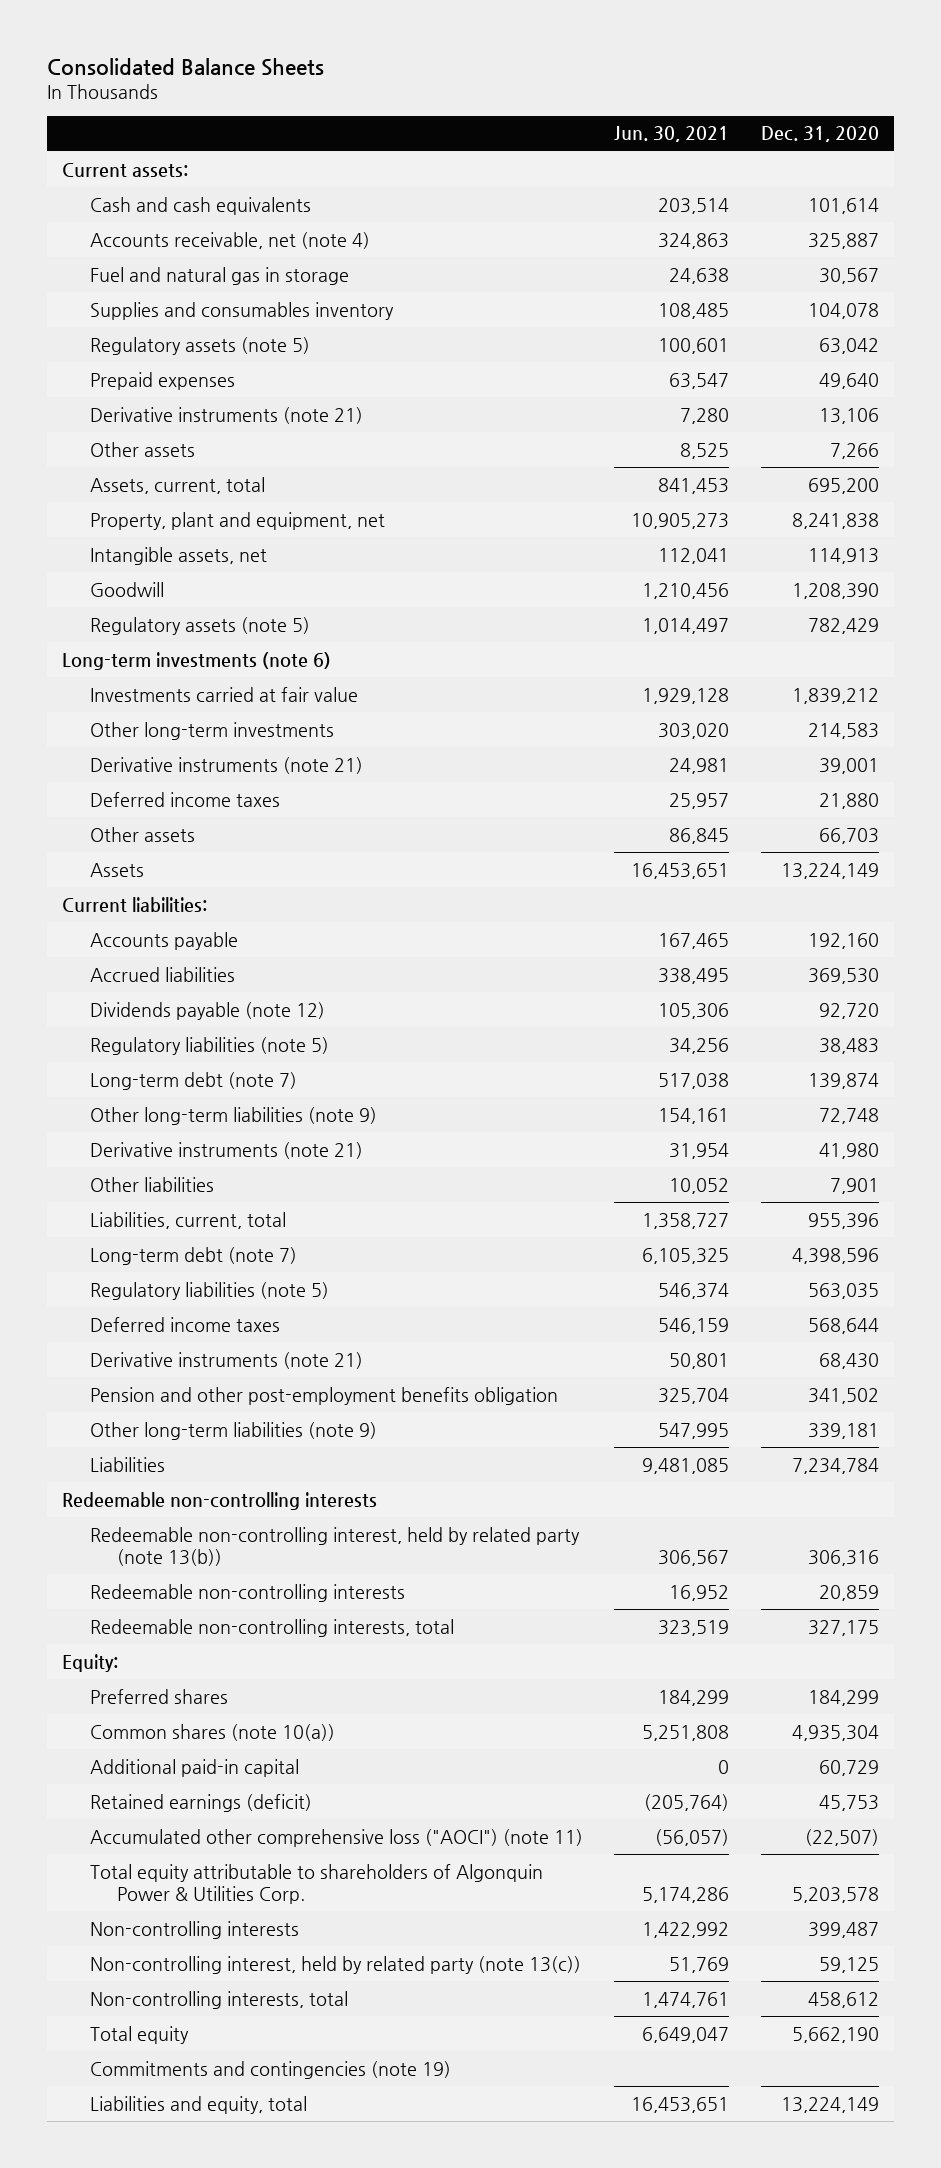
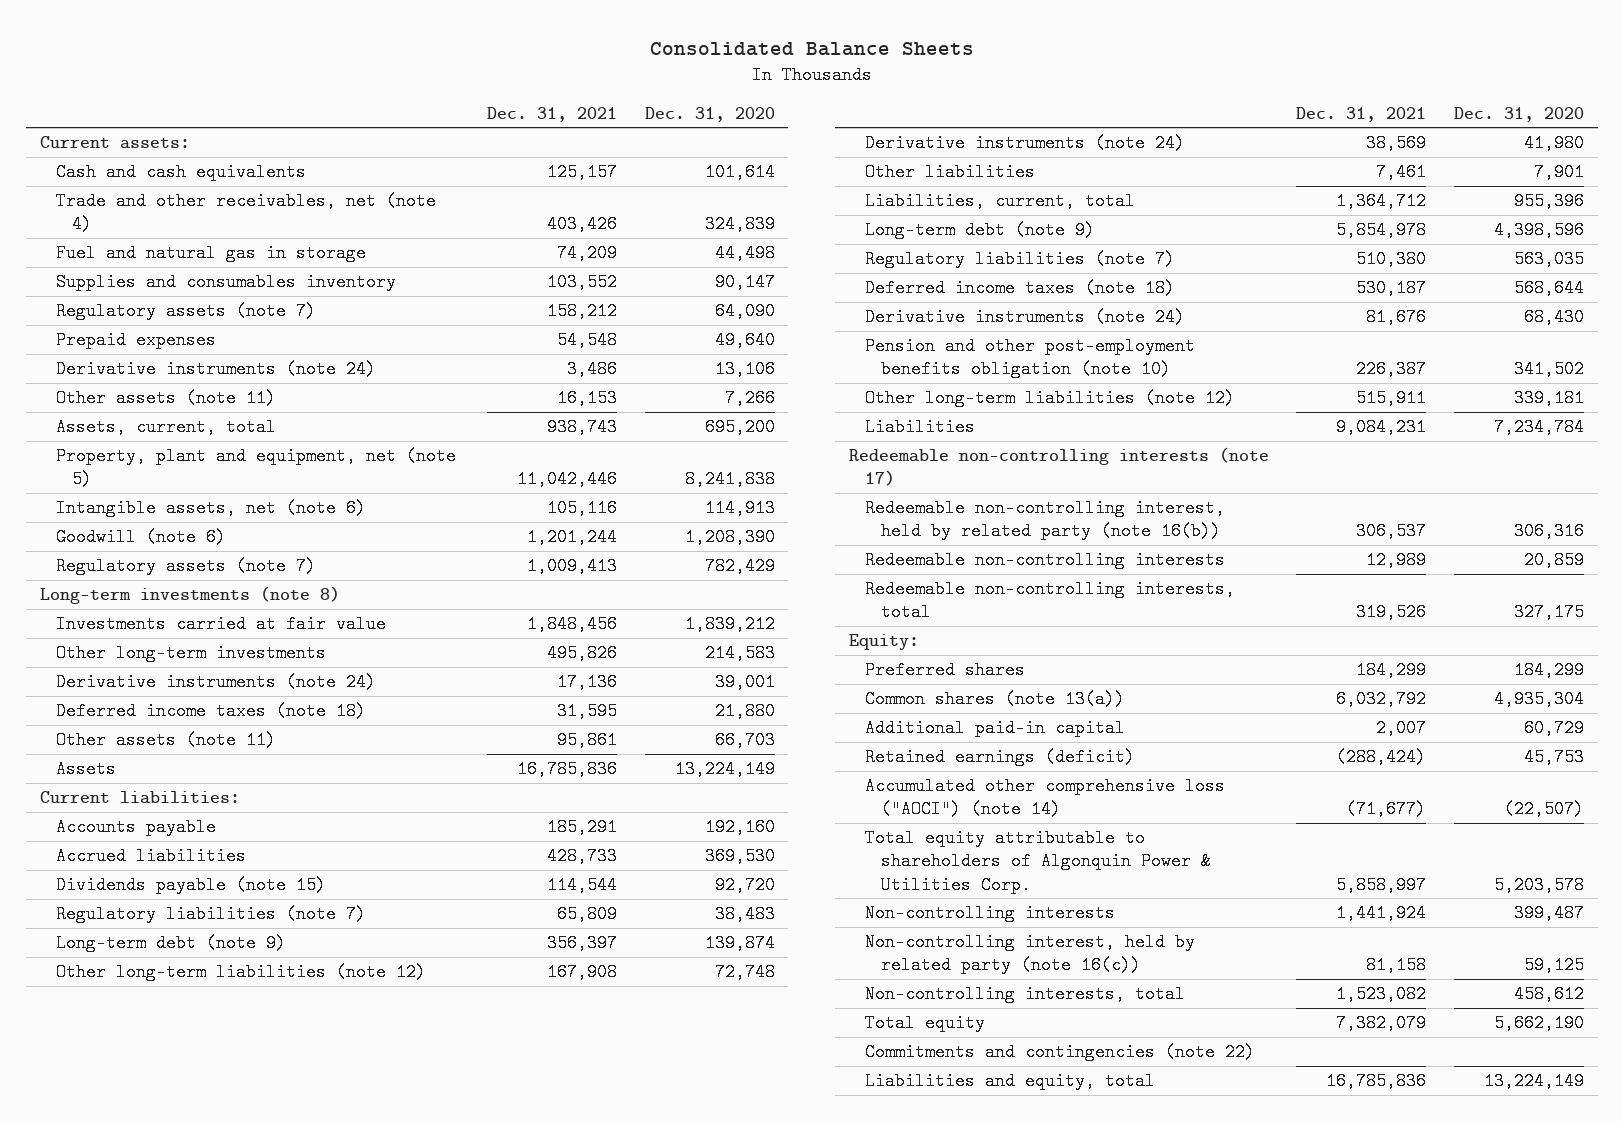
- | Jun. 30, 2021 | Dec. 31, 2020
+ | Dec. 31, 2021 | Dec. 31, 2020
- Accounts receivable, net (note 4) | 324,863 | 325,887
- Fuel and natural gas in storage | 24,638 | 30,567
- Supplies and consumables inventory | 108,485 | 104,078
- Regulatory assets (note 5) | 100,601 | 63,042
+ Trade and other receivables, net (note 4) | 403,426 | 324,839
+ Fuel and natural gas in storage | 74,209 | 44,498
+ Supplies and consumables inventory | 103,552 | 90,147
+ Regulatory assets (note 7) | 158,212 | 64,090
- Derivative instruments (note 21) | 7,280 | 13,106
- Other assets | 8,525 | 7,266
+ Derivative instruments (note 24) | 3,486 | 13,106
+ Other assets (note 11) | 16,153 | 7,266
- Property, plant and equipment, net | 10,905,273 | 8,241,838
- Intangible assets, net | 112,041 | 114,913
- Goodwill | 1,210,456 | 1,208,390
- Regulatory assets (note 5) | 1,014,497 | 782,429
- Long-term investments (note 6)
+ Property, plant and equipment, net (note 5) | 11,042,446 | 8,241,838
+ Intangible assets, net (note 6) | 105,116 | 114,913
+ Goodwill (note 6) | 1,201,244 | 1,208,390
+ Regulatory assets (note 7) | 1,009,413 | 782,429
+ Long-term investments (note 8)
- Derivative instruments (note 21) | 24,981 | 39,001
- Deferred income taxes | 25,957 | 21,880
- Other assets | 86,845 | 66,703
+ Derivative instruments (note 24) | 17,136 | 39,001
+ Deferred income taxes (note 18) | 31,595 | 21,880
+ Other assets (note 11) | 95,861 | 66,703
- Dividends payable (note 12) | 105,306 | 92,720
- Regulatory liabilities (note 5) | 34,256 | 38,483
- Long-term debt (note 7) | 517,038 | 139,874
- Other long-term liabilities (note 9) | 154,161 | 72,748
- Derivative instruments (note 21) | 31,954 | 41,980
+ Dividends payable (note 15) | 114,544 | 92,720
+ Regulatory liabilities (note 7) | 65,809 | 38,483
+ Long-term debt (note 9) | 356,397 | 139,874
+ Other long-term liabilities (note 12) | 167,908 | 72,748
+ Derivative instruments (note 24) | 38,569 | 41,980
- Long-term debt (note 7) | 6,105,325 | 4,398,596
- Regulatory liabilities (note 5) | 546,374 | 563,035
- Deferred income taxes | 546,159 | 568,644
- Derivative instruments (note 21) | 50,801 | 68,430
- Pension and other post-employment benefits obligation | 325,704 | 341,502
- Other long-term liabilities (note 9) | 547,995 | 339,181
+ Long-term debt (note 9) | 5,854,978 | 4,398,596
+ Regulatory liabilities (note 7) | 510,380 | 563,035
+ Deferred income taxes (note 18) | 530,187 | 568,644
+ Derivative instruments (note 24) | 81,676 | 68,430
+ Pension and other post-employment benefits obligation (note 10) | 226,387 | 341,502
+ Other long-term liabilities (note 12) | 515,911 | 339,181
- Redeemable non-controlling interests
- Redeemable non-controlling interest, held by related party (note 13(b)) | 306,567 | 306,316
+ Redeemable non-controlling interests (note 17)
+ Redeemable non-controlling interest, held by related party (note 16(b)) | 306,537 | 306,316
- Common shares (note 10(a)) | 5,251,808 | 4,935,304
+ Common shares (note 13(a)) | 6,032,792 | 4,935,304
- Accumulated other comprehensive loss ("AOCI") (note 11) | (56,057) | (22,507)
+ Accumulated other comprehensive loss ("AOCI") (note 14) | (71,677) | (22,507)
- Non-controlling interest, held by related party (note 13(c)) | 51,769 | 59,125
+ Non-controlling interest, held by related party (note 16(c)) | 81,158 | 59,125
- Commitments and contingencies (note 19)
+ Commitments and contingencies (note 22)

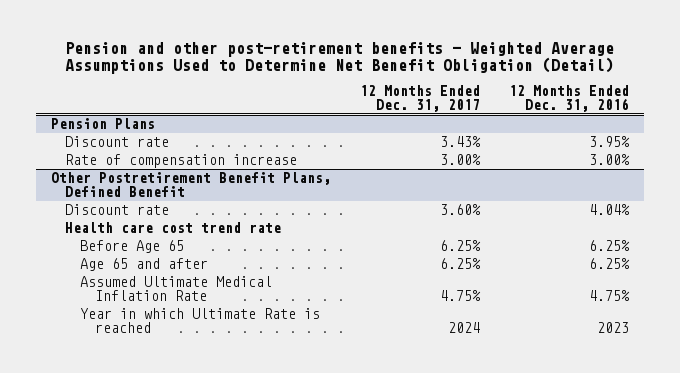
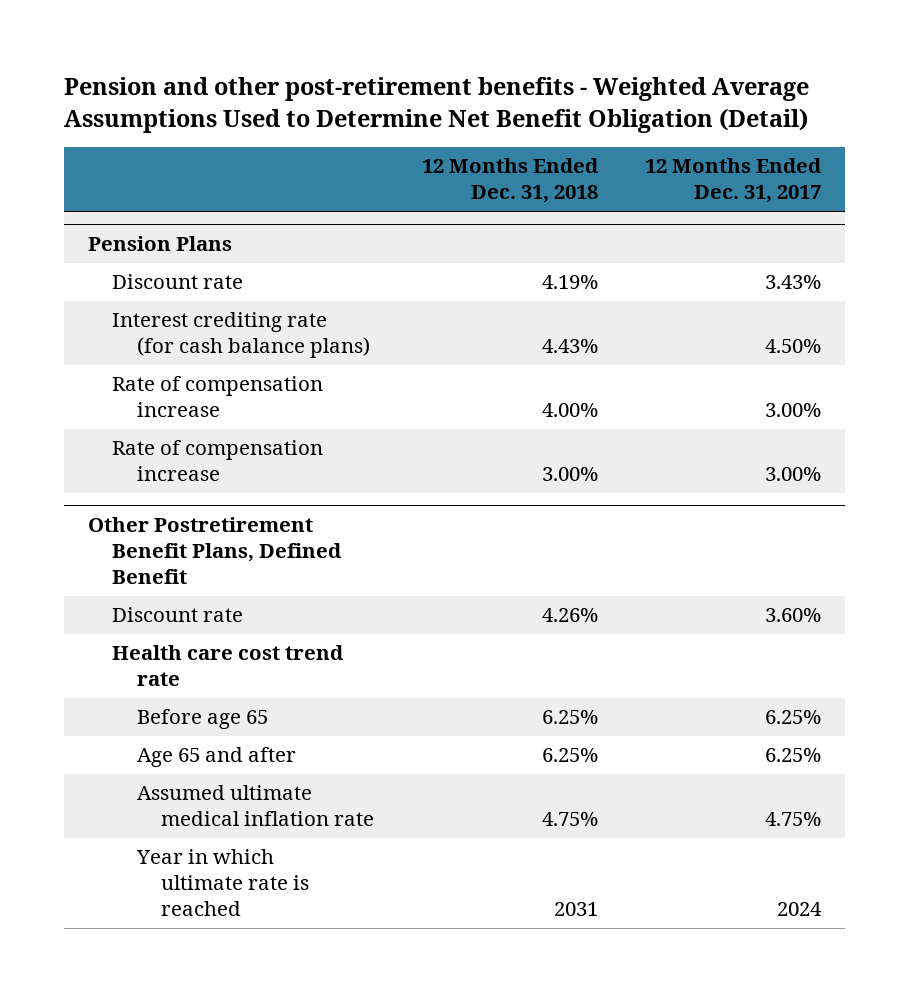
- | 12 Months Ended Dec. 31, 2017 | 12 Months Ended Dec. 31, 2016
+ | 12 Months Ended Dec. 31, 2018 | 12 Months Ended Dec. 31, 2017
@ Pension Plans
+ Interest crediting rate (for cash balance plans) | 4.43% | 4.50%
+ Rate of compensation increase | 3.00% | 3.00%
@ Other Postretirement Benefit Plans, Defined Benefit
- Before Age 65 | 6.25% | 6.25%
+ Before age 65 | 6.25% | 6.25%
- Assumed Ultimate Medical Inflation Rate | 4.75% | 4.75%
- Year in which Ultimate Rate is reached | 2024 | 2023
+ Assumed ultimate medical inflation rate | 4.75% | 4.75%
+ Year in which ultimate rate is reached | 2031 | 2024

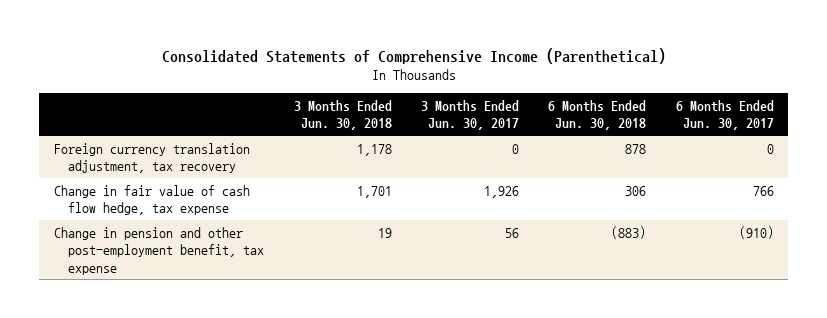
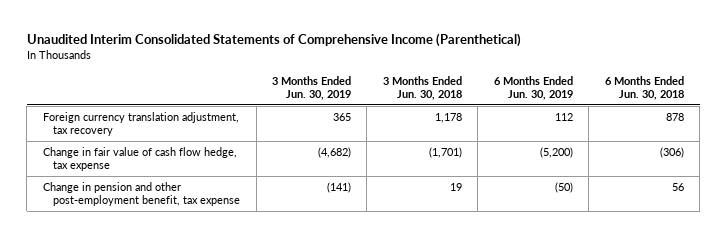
- Consolidated Statements of Comprehensive Income (Parenthetical)
+ Unaudited Interim Consolidated Statements of Comprehensive Income (Parenthetical)
- | 3 Months Ended Jun. 30, 2018 | 3 Months Ended Jun. 30, 2017 | 6 Months Ended Jun. 30, 2018 | 6 Months Ended Jun. 30, 2017
+ | 3 Months Ended Jun. 30, 2019 | 3 Months Ended Jun. 30, 2018 | 6 Months Ended Jun. 30, 2019 | 6 Months Ended Jun. 30, 2018
- Change in fair value of cash flow hedge, tax expense | 1,701 | 1,926 | 306 | 766
- Change in pension and other post-employment benefit, tax expense | 19 | 56 | (883) | (910)
+ Change in fair value of cash flow hedge, tax expense | (4,682) | (1,701) | (5,200) | (306)
+ Change in pension and other post-employment benefit, tax expense | (141) | 19 | (50) | 56

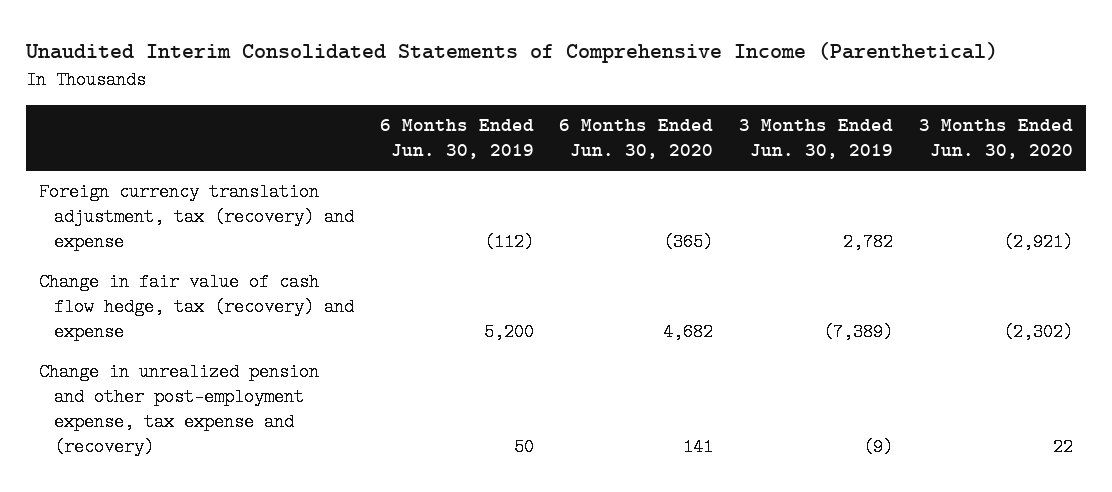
- | 3 Months Ended Jun. 30, 2019 | 3 Months Ended Jun. 30, 2018 | 6 Months Ended Jun. 30, 2019 | 6 Months Ended Jun. 30, 2018
+ | 6 Months Ended Jun. 30, 2019 | 6 Months Ended Jun. 30, 2020 | 3 Months Ended Jun. 30, 2019 | 3 Months Ended Jun. 30, 2020
- Foreign currency translation adjustment, tax recovery | 365 | 1,178 | 112 | 878
- Change in fair value of cash flow hedge, tax expense | (4,682) | (1,701) | (5,200) | (306)
- Change in pension and other post-employment benefit, tax expense | (141) | 19 | (50) | 56
+ Foreign currency translation adjustment, tax (recovery) and expense | (112) | (365) | 2,782 | (2,921)
+ Change in fair value of cash flow hedge, tax (recovery) and expense | 5,200 | 4,682 | (7,389) | (2,302)
+ Change in unrealized pension and other post-employment expense, tax expense and (recovery) | 50 | 141 | (9) | 22

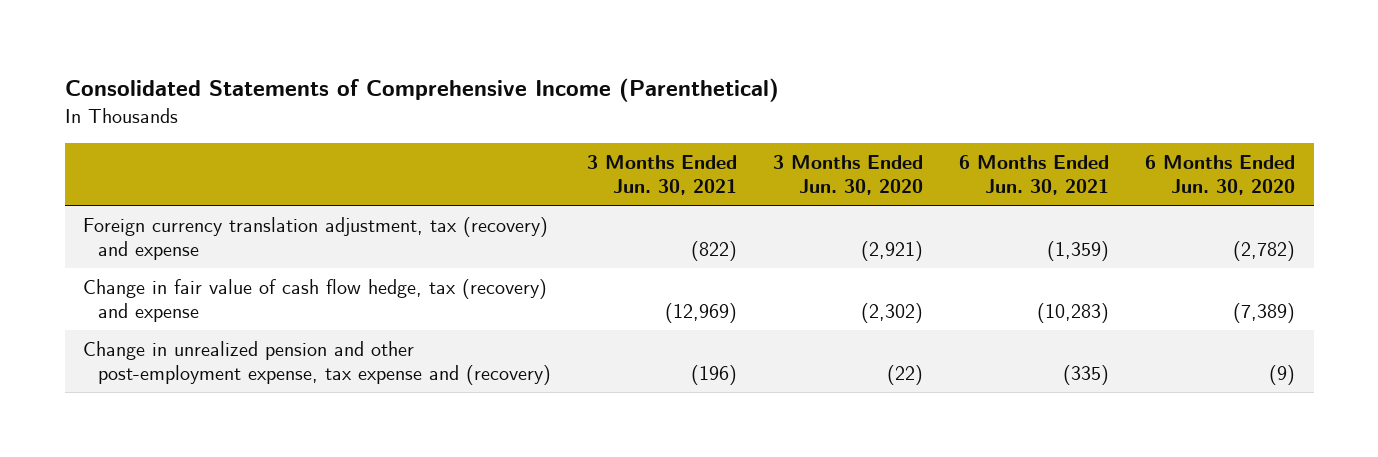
- Unaudited Interim Consolidated Statements of Comprehensive Income (Parenthetical)
+ Consolidated Statements of Comprehensive Income (Parenthetical)
- | 6 Months Ended Jun. 30, 2019 | 6 Months Ended Jun. 30, 2020 | 3 Months Ended Jun. 30, 2019 | 3 Months Ended Jun. 30, 2020
+ | 3 Months Ended Jun. 30, 2021 | 3 Months Ended Jun. 30, 2020 | 6 Months Ended Jun. 30, 2021 | 6 Months Ended Jun. 30, 2020
- Foreign currency translation adjustment, tax (recovery) and expense | (112) | (365) | 2,782 | (2,921)
- Change in fair value of cash flow hedge, tax (recovery) and expense | 5,200 | 4,682 | (7,389) | (2,302)
- Change in unrealized pension and other post-employment expense, tax expense and (recovery) | 50 | 141 | (9) | 22
+ Foreign currency translation adjustment, tax (recovery) and expense | (822) | (2,921) | (1,359) | (2,782)
+ Change in fair value of cash flow hedge, tax (recovery) and expense | (12,969) | (2,302) | (10,283) | (7,389)
+ Change in unrealized pension and other post-employment expense, tax expense and (recovery) | (196) | (22) | (335) | (9)

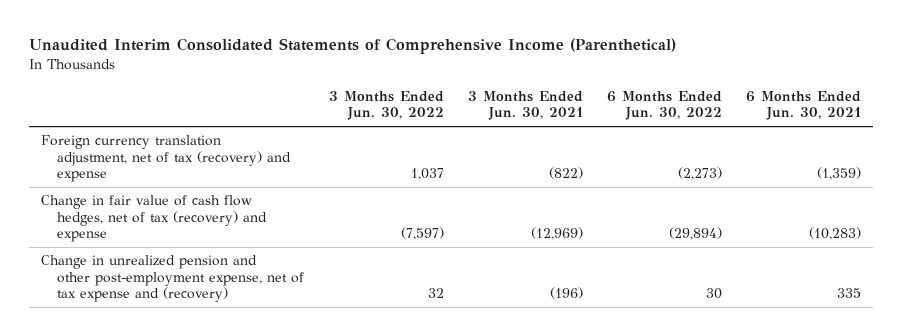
- Consolidated Statements of Comprehensive Income (Parenthetical)
+ Unaudited Interim Consolidated Statements of Comprehensive Income (Parenthetical)
- | 3 Months Ended Jun. 30, 2021 | 3 Months Ended Jun. 30, 2020 | 6 Months Ended Jun. 30, 2021 | 6 Months Ended Jun. 30, 2020
+ | 3 Months Ended Jun. 30, 2022 | 3 Months Ended Jun. 30, 2021 | 6 Months Ended Jun. 30, 2022 | 6 Months Ended Jun. 30, 2021
- Foreign currency translation adjustment, tax (recovery) and expense | (822) | (2,921) | (1,359) | (2,782)
- Change in fair value of cash flow hedge, tax (recovery) and expense | (12,969) | (2,302) | (10,283) | (7,389)
- Change in unrealized pension and other post-employment expense, tax expense and (recovery) | (196) | (22) | (335) | (9)
+ Foreign currency translation adjustment, net of tax (recovery) and expense | 1,037 | (822) | (2,273) | (1,359)
+ Change in fair value of cash flow hedges, net of tax (recovery) and expense | (7,597) | (12,969) | (29,894) | (10,283)
+ Change in unrealized pension and other post-employment expense, net of tax expense and (recovery) | 32 | (196) | 30 | 335

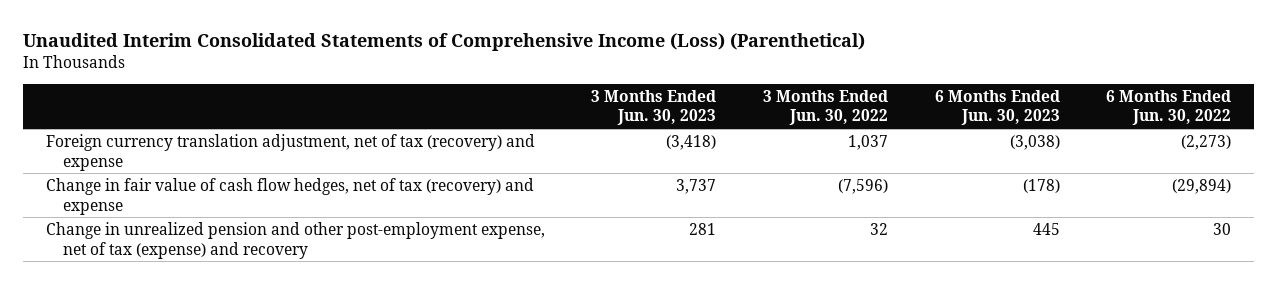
- Unaudited Interim Consolidated Statements of Comprehensive Income (Parenthetical)
+ Unaudited Interim Consolidated Statements of Comprehensive Income (Loss) (Parenthetical)
- | 3 Months Ended Jun. 30, 2022 | 3 Months Ended Jun. 30, 2021 | 6 Months Ended Jun. 30, 2022 | 6 Months Ended Jun. 30, 2021
+ | 3 Months Ended Jun. 30, 2023 | 3 Months Ended Jun. 30, 2022 | 6 Months Ended Jun. 30, 2023 | 6 Months Ended Jun. 30, 2022
- Change in fair value of cash flow hedges, net of tax (recovery) and expense | (7,597) | (12,969) | (29,894) | (10,283)
- Change in unrealized pension and other post-employment expense, net of tax expense and (recovery) | 32 | (196) | 30 | 335
+ Change in fair value of cash flow hedges, net of tax (recovery) and expense | 3,737 | (7,596) | (178) | (29,894)
+ Change in unrealized pension and other post-employment expense, net of tax (expense) and recovery | 281 | 32 | 445 | 30

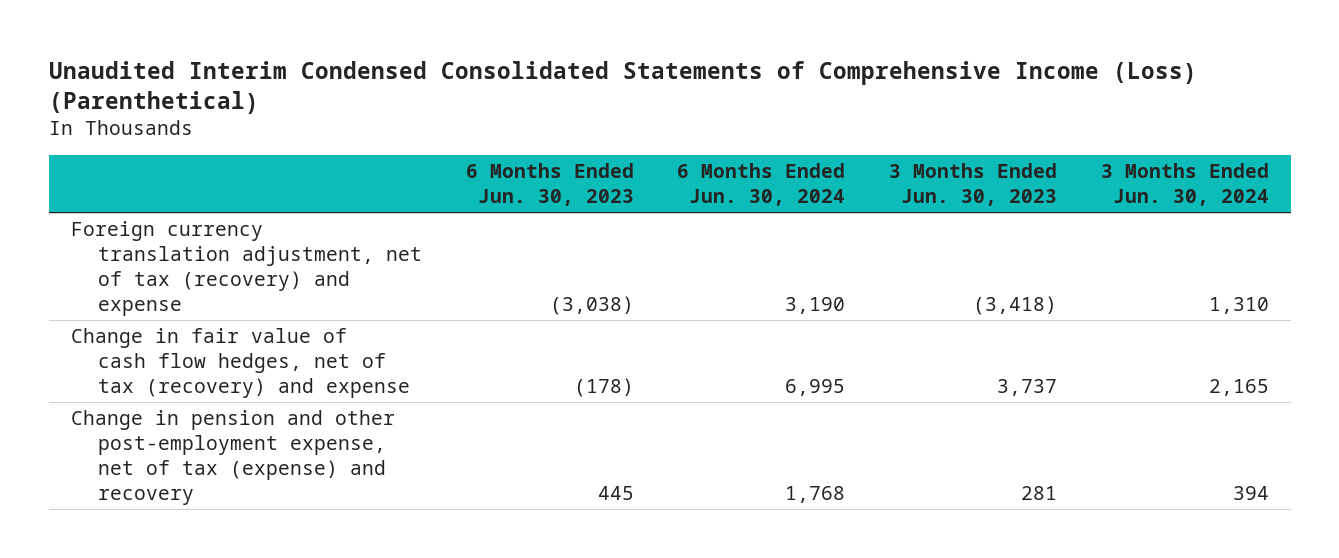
- Unaudited Interim Consolidated Statements of Comprehensive Income (Loss) (Parenthetical)
+ Unaudited Interim Condensed Consolidated Statements of Comprehensive Income (Loss) (Parenthetical)
- | 3 Months Ended Jun. 30, 2023 | 3 Months Ended Jun. 30, 2022 | 6 Months Ended Jun. 30, 2023 | 6 Months Ended Jun. 30, 2022
+ | 6 Months Ended Jun. 30, 2023 | 6 Months Ended Jun. 30, 2024 | 3 Months Ended Jun. 30, 2023 | 3 Months Ended Jun. 30, 2024
- Change in unrealized pension and other post-employment expense, net of tax (expense) and recovery | 281 | 32 | 445 | 30
+ Change in pension and other post-employment expense, net of tax (expense) and recovery | 445 | 1,768 | 281 | 394

